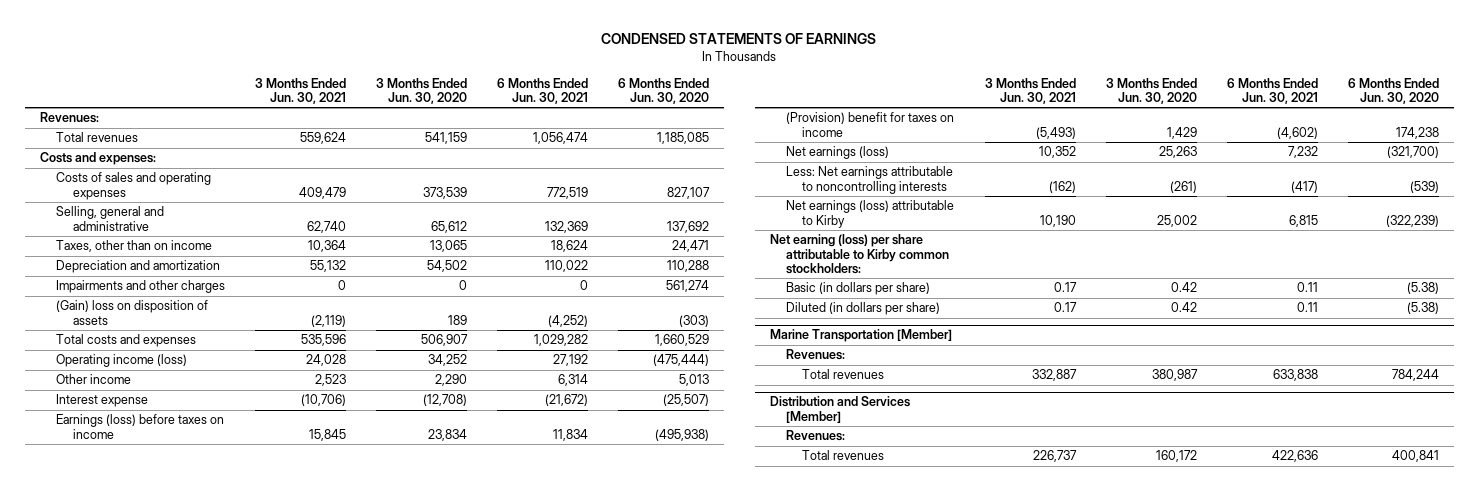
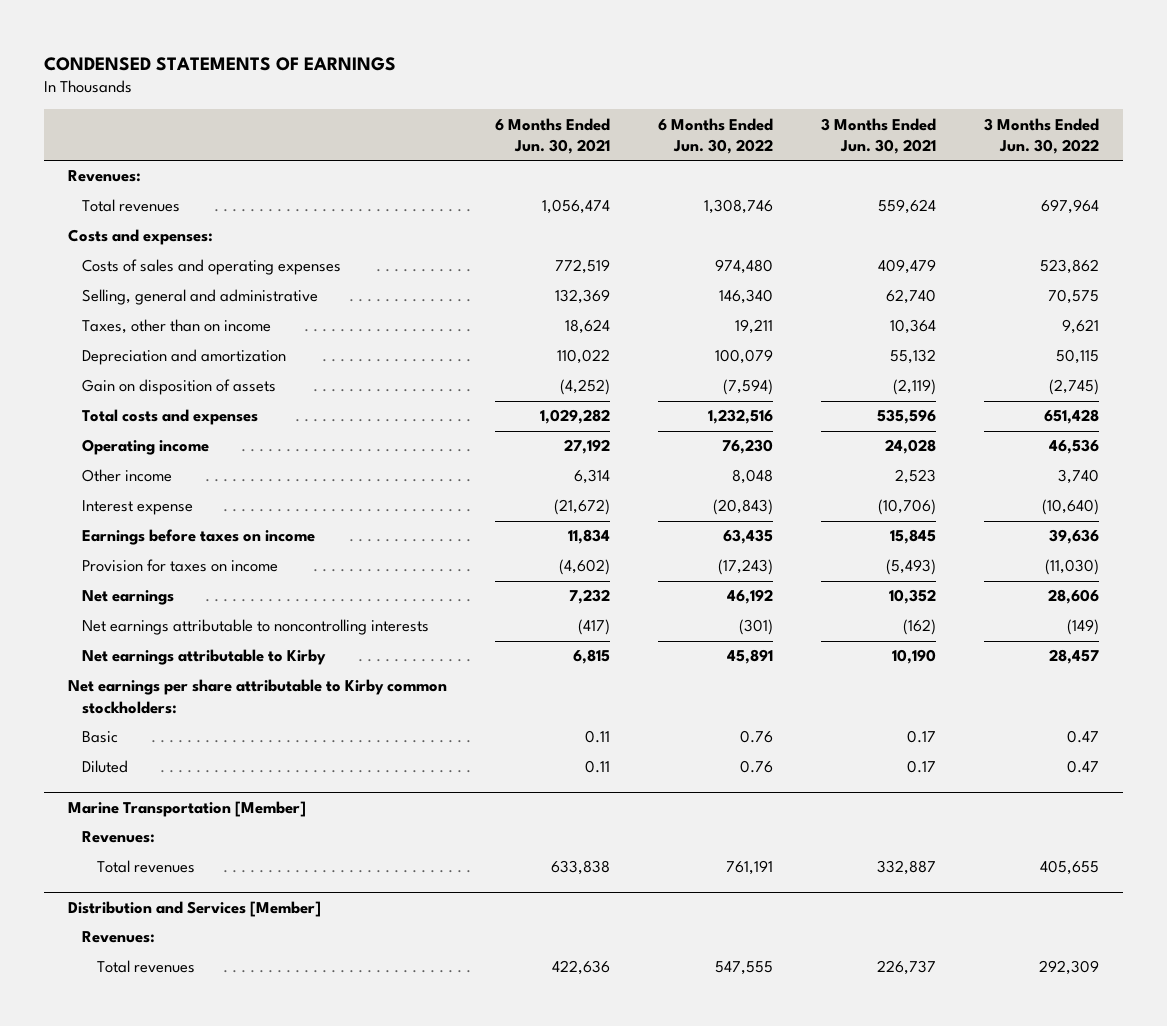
- | 3 Months Ended Jun. 30, 2021 | 3 Months Ended Jun. 30, 2020 | 6 Months Ended Jun. 30, 2021 | 6 Months Ended Jun. 30, 2020
+ | 6 Months Ended Jun. 30, 2021 | 6 Months Ended Jun. 30, 2022 | 3 Months Ended Jun. 30, 2021 | 3 Months Ended Jun. 30, 2022
- Impairments and other charges | 0 | 0 | 0 | 561,274
- (Gain) loss on disposition of assets | (2,119) | 189 | (4,252) | (303)
+ Gain on disposition of assets | (4,252) | (7,594) | (2,119) | (2,745)
- Operating income (loss) | 24,028 | 34,252 | 27,192 | (475,444)
+ Operating income | 27,192 | 76,230 | 24,028 | 46,536
- Earnings (loss) before taxes on income | 15,845 | 23,834 | 11,834 | (495,938)
- (Provision) benefit for taxes on income | (5,493) | 1,429 | (4,602) | 174,238
- Net earnings (loss) | 10,352 | 25,263 | 7,232 | (321,700)
- Less: Net earnings attributable to noncontrolling interests | (162) | (261) | (417) | (539)
- Net earnings (loss) attributable to Kirby | 10,190 | 25,002 | 6,815 | (322,239)
- Net earning (loss) per share attributable to Kirby common stockholders:
- Basic (in dollars per share) | 0.17 | 0.42 | 0.11 | (5.38)
- Diluted (in dollars per share) | 0.17 | 0.42 | 0.11 | (5.38)
+ Earnings before taxes on income | 11,834 | 63,435 | 15,845 | 39,636
+ Provision for taxes on income | (4,602) | (17,243) | (5,493) | (11,030)
+ Net earnings | 7,232 | 46,192 | 10,352 | 28,606
+ Net earnings attributable to noncontrolling interests | (417) | (301) | (162) | (149)
+ Net earnings attributable to Kirby | 6,815 | 45,891 | 10,190 | 28,457
+ Net earnings per share attributable to Kirby common stockholders:
+ Basic | 0.11 | 0.76 | 0.17 | 0.47
+ Diluted | 0.11 | 0.76 | 0.17 | 0.47

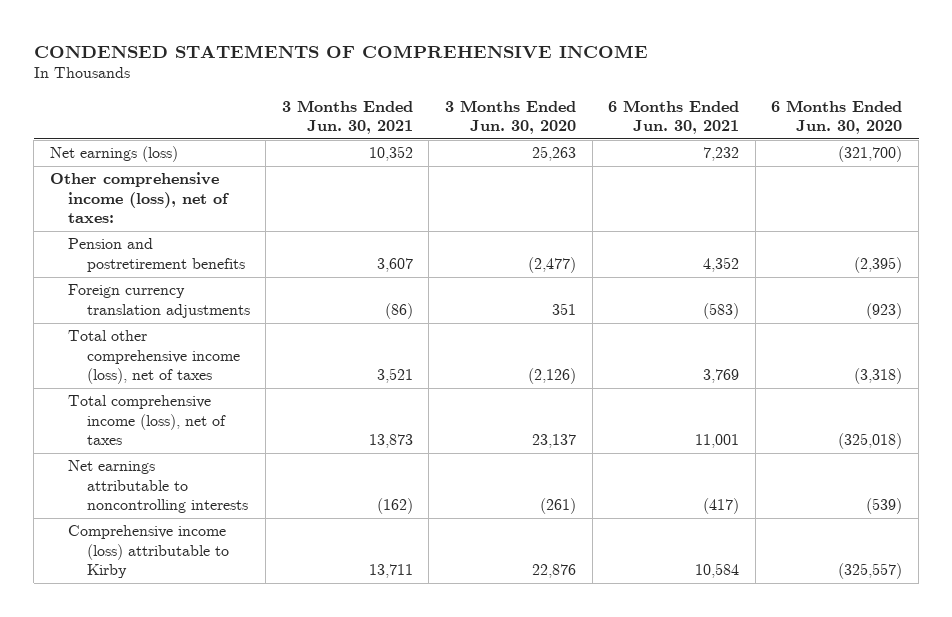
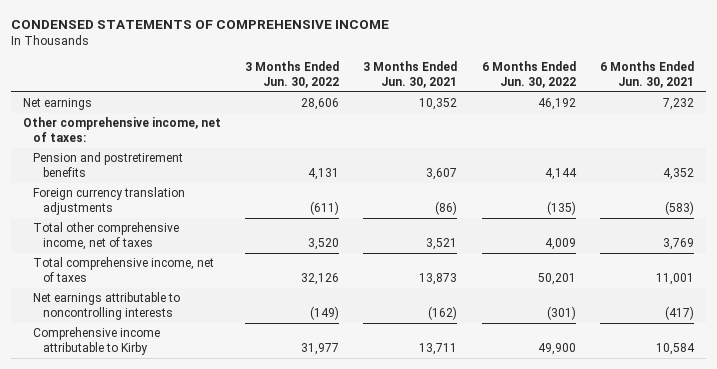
- | 3 Months Ended Jun. 30, 2021 | 3 Months Ended Jun. 30, 2020 | 6 Months Ended Jun. 30, 2021 | 6 Months Ended Jun. 30, 2020
+ | 3 Months Ended Jun. 30, 2022 | 3 Months Ended Jun. 30, 2021 | 6 Months Ended Jun. 30, 2022 | 6 Months Ended Jun. 30, 2021
- Net earnings (loss) | 10,352 | 25,263 | 7,232 | (321,700)
- Other comprehensive income (loss), net of taxes:
+ Net earnings | 28,606 | 10,352 | 46,192 | 7,232
+ Other comprehensive income, net of taxes:
- Total other comprehensive income (loss), net of taxes | 3,521 | (2,126) | 3,769 | (3,318)
- Total comprehensive income (loss), net of taxes | 13,873 | 23,137 | 11,001 | (325,018)
+ Total other comprehensive income, net of taxes | 3,520 | 3,521 | 4,009 | 3,769
+ Total comprehensive income, net of taxes | 32,126 | 13,873 | 50,201 | 11,001
- Comprehensive income (loss) attributable to Kirby | 13,711 | 22,876 | 10,584 | (325,557)
+ Comprehensive income attributable to Kirby | 31,977 | 13,711 | 49,900 | 10,584

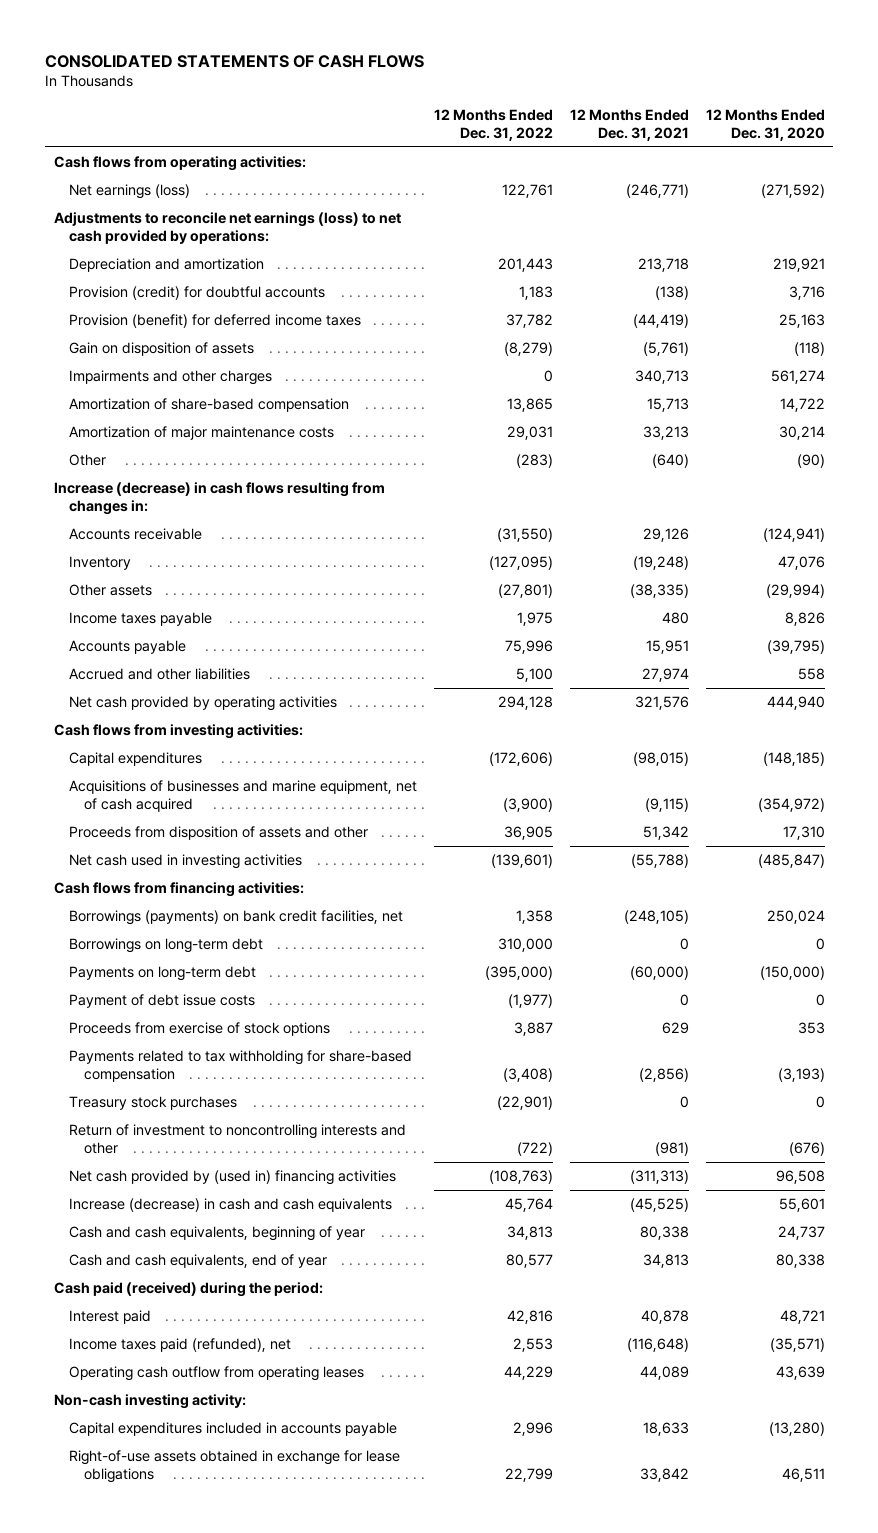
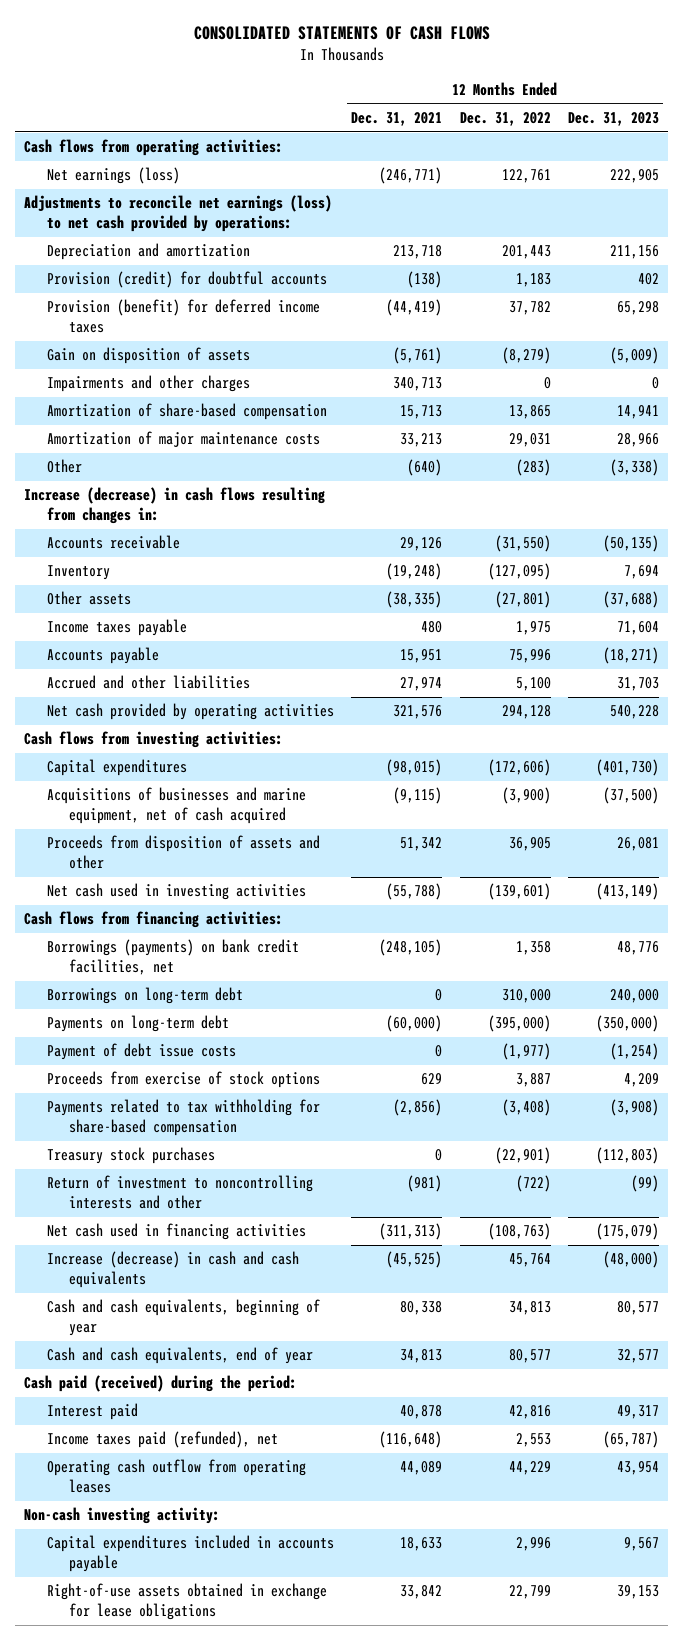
- | 12 Months Ended Dec. 31, 2022 | 12 Months Ended Dec. 31, 2021 | 12 Months Ended Dec. 31, 2020
+ | 12 Months Ended Dec. 31, 2021 | 12 Months Ended Dec. 31, 2022 | 12 Months Ended Dec. 31, 2023
- Net cash provided by (used in) financing activities | (108,763) | (311,313) | 96,508
+ Net cash used in financing activities | (311,313) | (108,763) | (175,079)

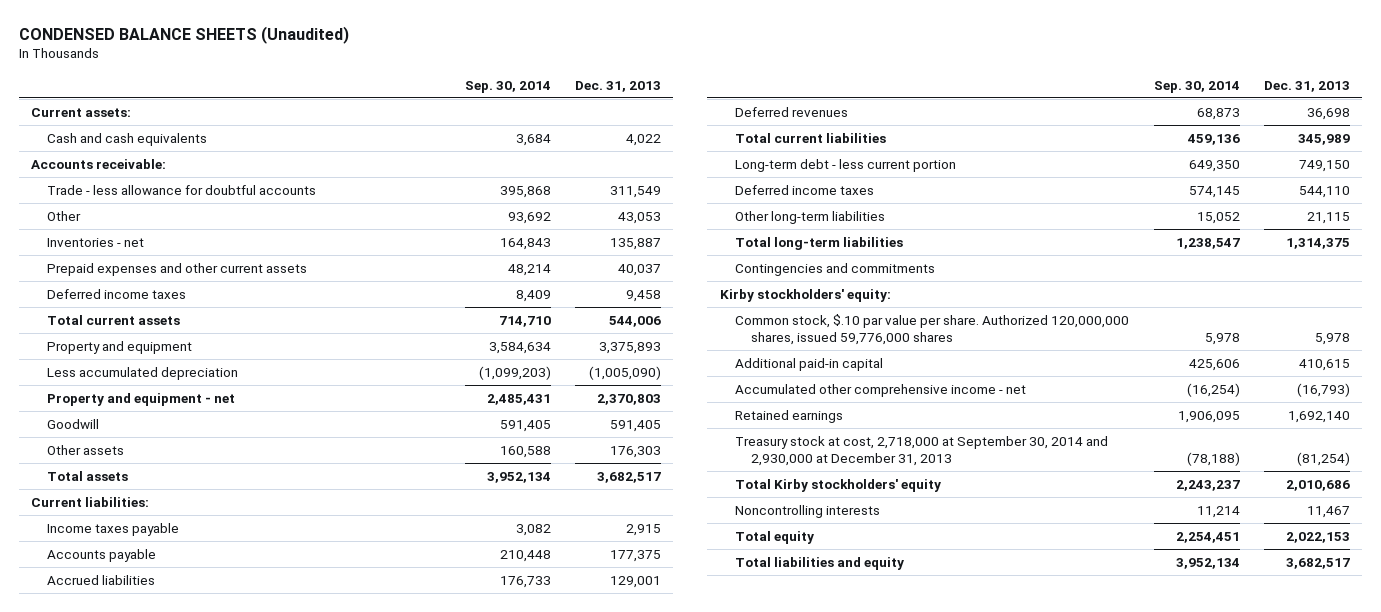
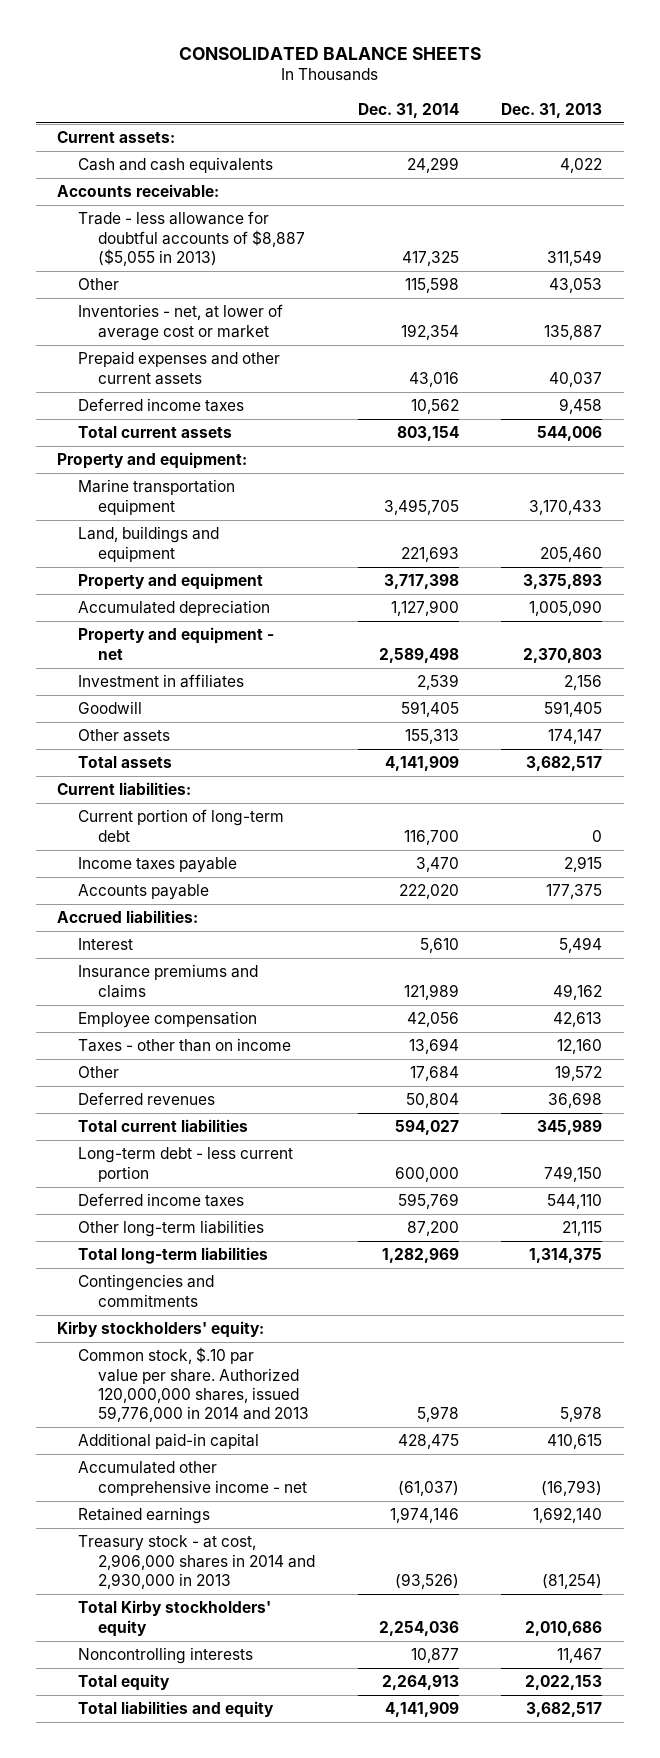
- CONDENSED BALANCE SHEETS (Unaudited)
+ CONSOLIDATED BALANCE SHEETS
- | Sep. 30, 2014 | Dec. 31, 2013
+ | Dec. 31, 2014 | Dec. 31, 2013
- Trade - less allowance for doubtful accounts | 395,868 | 311,549
+ Trade - less allowance for doubtful accounts of $8,887 ($5,055 in 2013) | 417,325 | 311,549
- Inventories - net | 164,843 | 135,887
+ Inventories - net, at lower of average cost or market | 192,354 | 135,887
+ Property and equipment:
+ Marine transportation equipment | 3,495,705 | 3,170,433
+ Land, buildings and equipment | 221,693 | 205,460
- Less accumulated depreciation | (1,099,203) | (1,005,090)
+ Accumulated depreciation | 1,127,900 | 1,005,090
+ Investment in affiliates | 2,539 | 2,156
- Other assets | 160,588 | 176,303
+ Other assets | 155,313 | 174,147
+ Current portion of long-term debt | 116,700 | 0
- Accrued liabilities | 176,733 | 129,001
+ Accrued liabilities:
+ Interest | 5,610 | 5,494
+ Insurance premiums and claims | 121,989 | 49,162
+ Employee compensation | 42,056 | 42,613
+ Taxes - other than on income | 13,694 | 12,160
+ Other | 17,684 | 19,572
- Common stock, $.10 par value per share. Authorized 120,000,000 shares, issued 59,776,000 shares | 5,978 | 5,978
+ Common stock, $.10 par value per share. Authorized 120,000,000 shares, issued 59,776,000 in 2014 and 2013 | 5,978 | 5,978
- Treasury stock at cost, 2,718,000 at September 30, 2014 and 2,930,000 at December 31, 2013 | (78,188) | (81,254)
+ Treasury stock - at cost, 2,906,000 shares in 2014 and 2,930,000 in 2013 | (93,526) | (81,254)

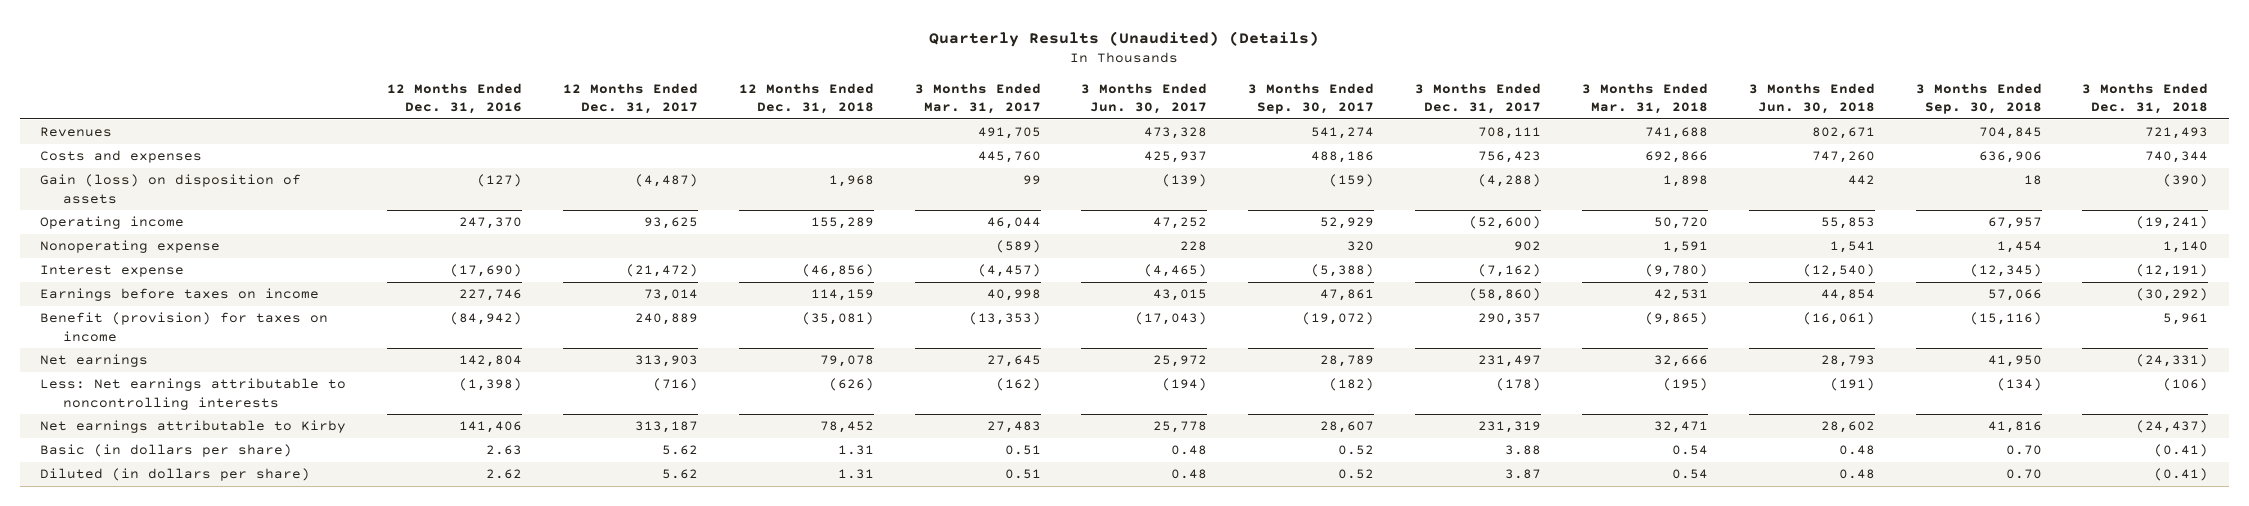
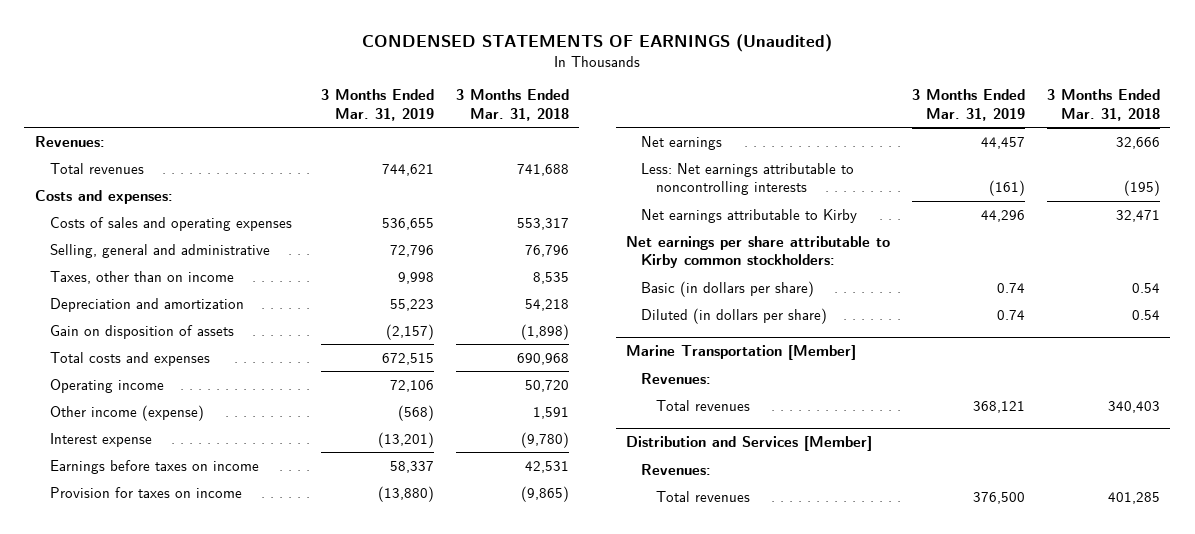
- Quarterly Results (Unaudited) (Details)
+ CONDENSED STATEMENTS OF EARNINGS (Unaudited)
- | 12 Months Ended Dec. 31, 2016 | 12 Months Ended Dec. 31, 2017 | 12 Months Ended Dec. 31, 2018 | 3 Months Ended Mar. 31, 2017 | 3 Months Ended Jun. 30, 2017 | 3 Months Ended Sep. 30, 2017 | 3 Months Ended Dec. 31, 2017 | 3 Months Ended Mar. 31, 2018 | 3 Months Ended Jun. 30, 2018 | 3 Months Ended Sep. 30, 2018 | 3 Months Ended Dec. 31, 2018
+ | 3 Months Ended Mar. 31, 2019 | 3 Months Ended Mar. 31, 2018
- Revenues | | | | 491,705 | 473,328 | 541,274 | 708,111 | 741,688 | 802,671 | 704,845 | 721,493
- Costs and expenses | | | | 445,760 | 425,937 | 488,186 | 756,423 | 692,866 | 747,260 | 636,906 | 740,344
- Gain (loss) on disposition of assets | (127) | (4,487) | 1,968 | 99 | (139) | (159) | (4,288) | 1,898 | 442 | 18 | (390)
+ Revenues:
+ Total revenues | 744,621 | 741,688
+ Costs and expenses:
+ Costs of sales and operating expenses | 536,655 | 553,317
+ Selling, general and administrative | 72,796 | 76,796
+ Taxes, other than on income | 9,998 | 8,535
+ Depreciation and amortization | 55,223 | 54,218
+ Gain on disposition of assets | (2,157) | (1,898)
+ Total costs and expenses | 672,515 | 690,968
- Nonoperating expense | | | | (589) | 228 | 320 | 902 | 1,591 | 1,541 | 1,454 | 1,140
+ Other income (expense) | (568) | 1,591
- Benefit (provision) for taxes on income | (84,942) | 240,889 | (35,081) | (13,353) | (17,043) | (19,072) | 290,357 | (9,865) | (16,061) | (15,116) | 5,961
+ Provision for taxes on income | (13,880) | (9,865)
+ Net earnings per share attributable to Kirby common stockholders:
+ Marine Transportation [Member]
+ Revenues:
+ Total revenues | 368,121 | 340,403
+ Distribution and Services [Member]
+ Revenues:
+ Total revenues | 376,500 | 401,285

